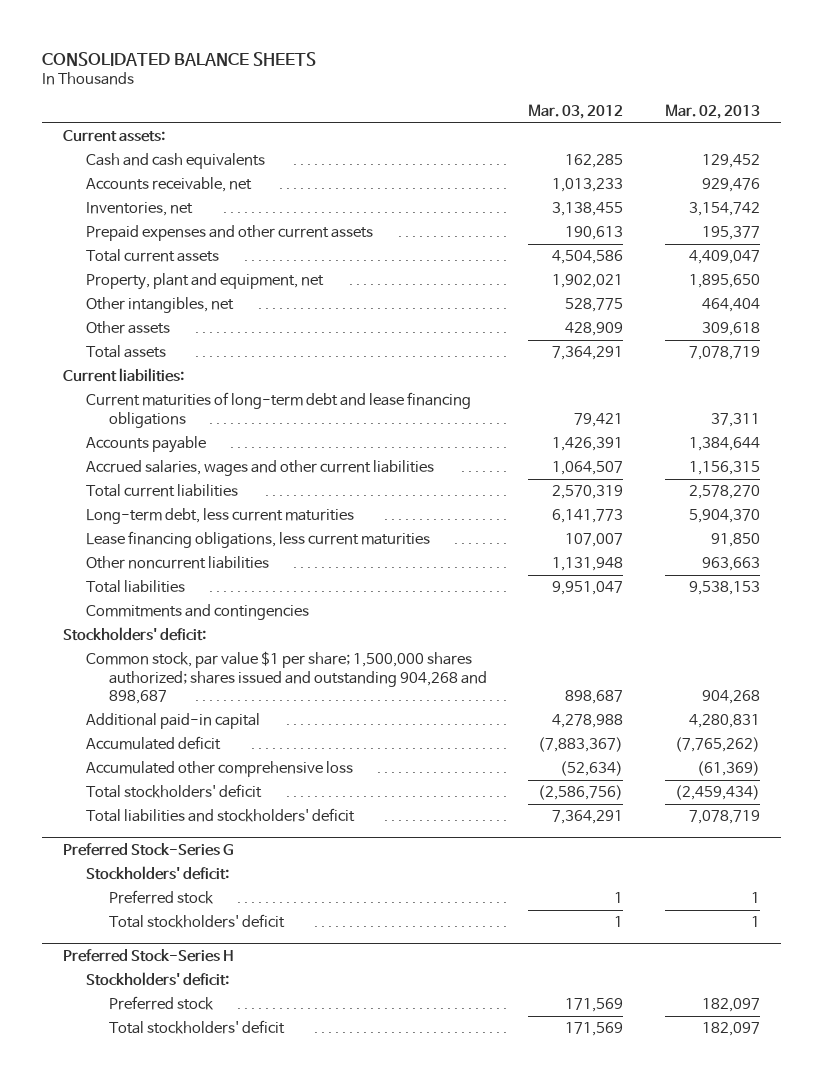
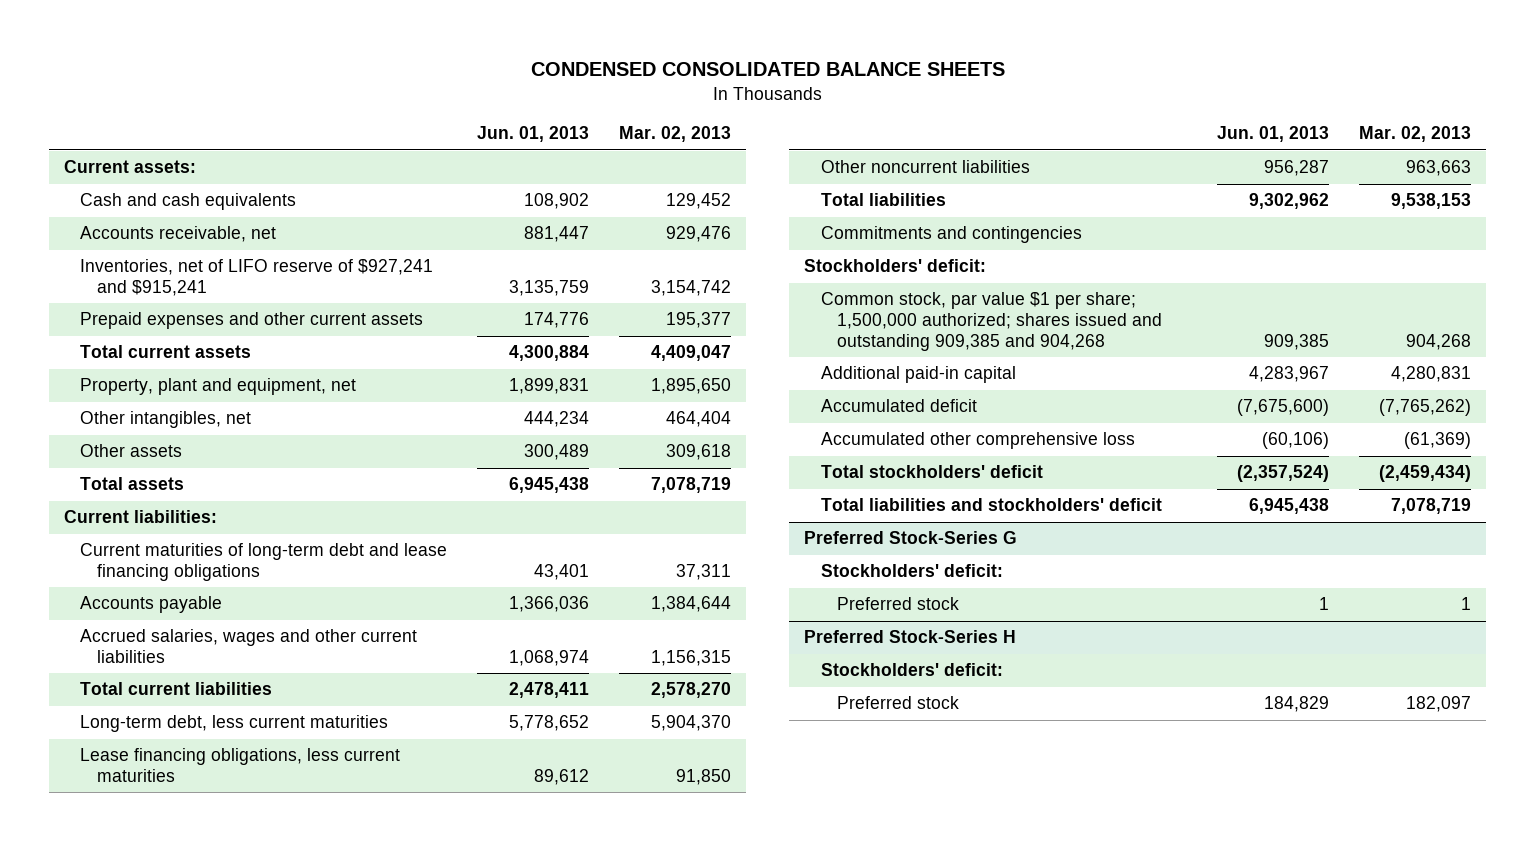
- CONSOLIDATED BALANCE SHEETS
+ CONDENSED CONSOLIDATED BALANCE SHEETS
- | Mar. 03, 2012 | Mar. 02, 2013
+ | Jun. 01, 2013 | Mar. 02, 2013
- Inventories, net | 3,138,455 | 3,154,742
+ Inventories, net of LIFO reserve of $927,241 and $915,241 | 3,135,759 | 3,154,742
- Common stock, par value $1 per share; 1,500,000 shares authorized; shares issued and outstanding 904,268 and 898,687 | 898,687 | 904,268
+ Common stock, par value $1 per share; 1,500,000 authorized; shares issued and outstanding 909,385 and 904,268 | 909,385 | 904,268
@ Preferred Stock-Series G
- Total stockholders' deficit | 1 | 1
@ Preferred Stock-Series H
- Total stockholders' deficit | 171,569 | 182,097

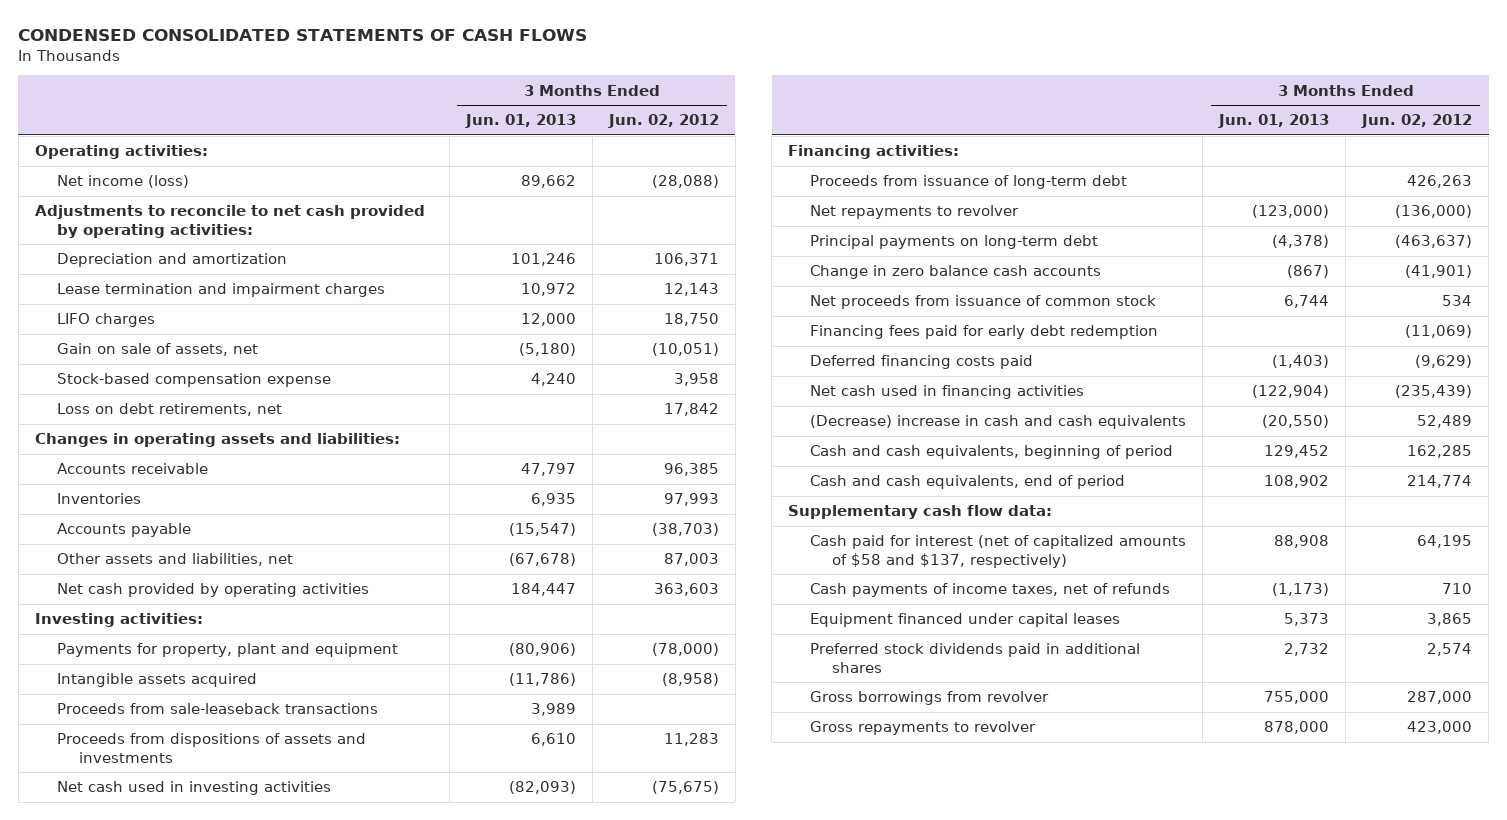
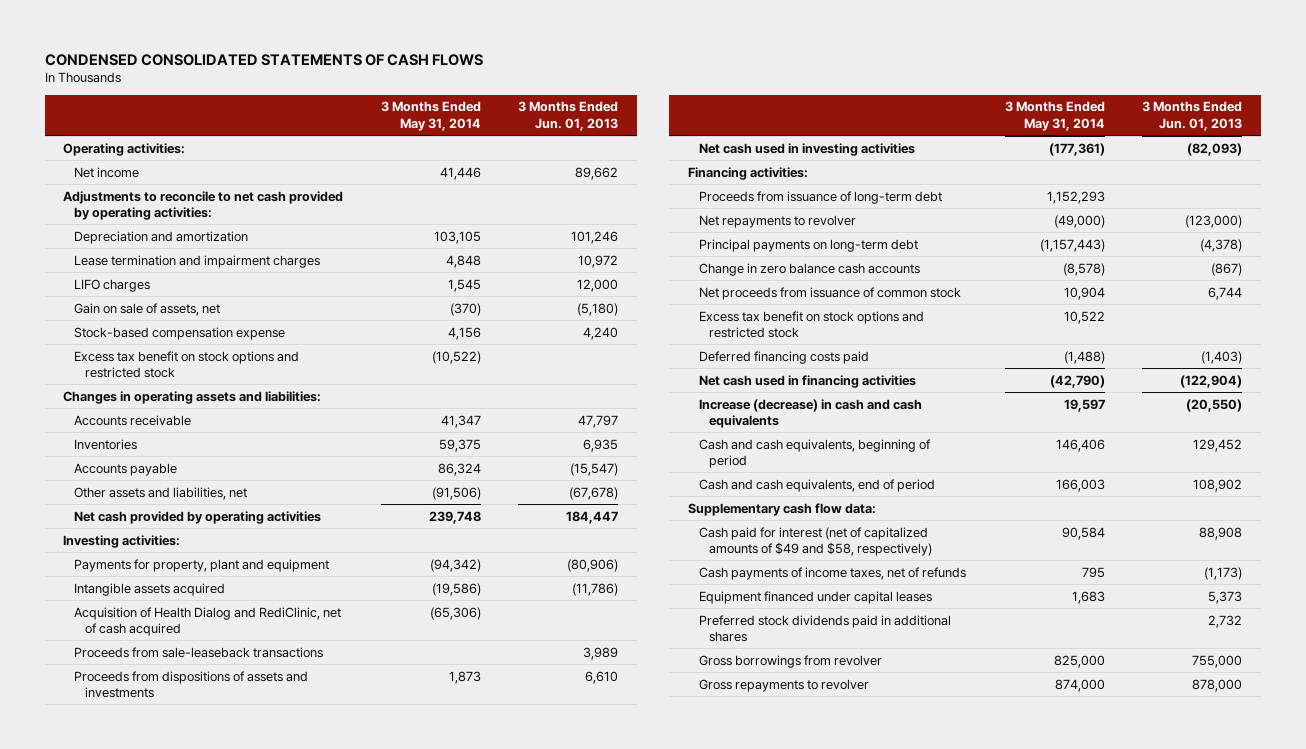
- | 3 Months Ended Jun. 01, 2013 | 3 Months Ended Jun. 02, 2012
+ | 3 Months Ended May 31, 2014 | 3 Months Ended Jun. 01, 2013
- Net income (loss) | 89,662 | (28,088)
+ Net income | 41,446 | 89,662
- Loss on debt retirements, net | | 17,842
+ Excess tax benefit on stock options and restricted stock | (10,522) |
+ Acquisition of Health Dialog and RediClinic, net of cash acquired | (65,306) |
- Financing fees paid for early debt redemption | | (11,069)
+ Excess tax benefit on stock options and restricted stock | 10,522 |
- (Decrease) increase in cash and cash equivalents | (20,550) | 52,489
+ Increase (decrease) in cash and cash equivalents | 19,597 | (20,550)
- Cash paid for interest (net of capitalized amounts of $58 and $137, respectively) | 88,908 | 64,195
+ Cash paid for interest (net of capitalized amounts of $49 and $58, respectively) | 90,584 | 88,908

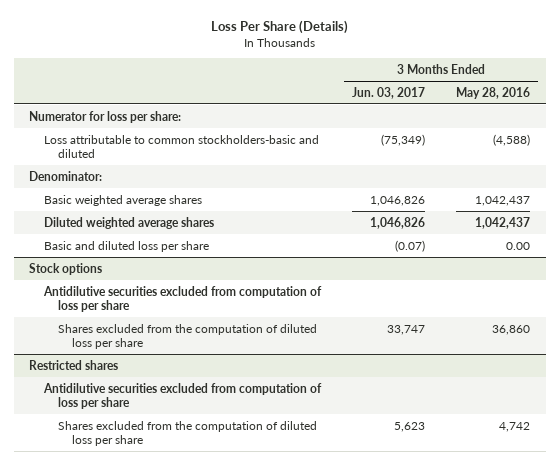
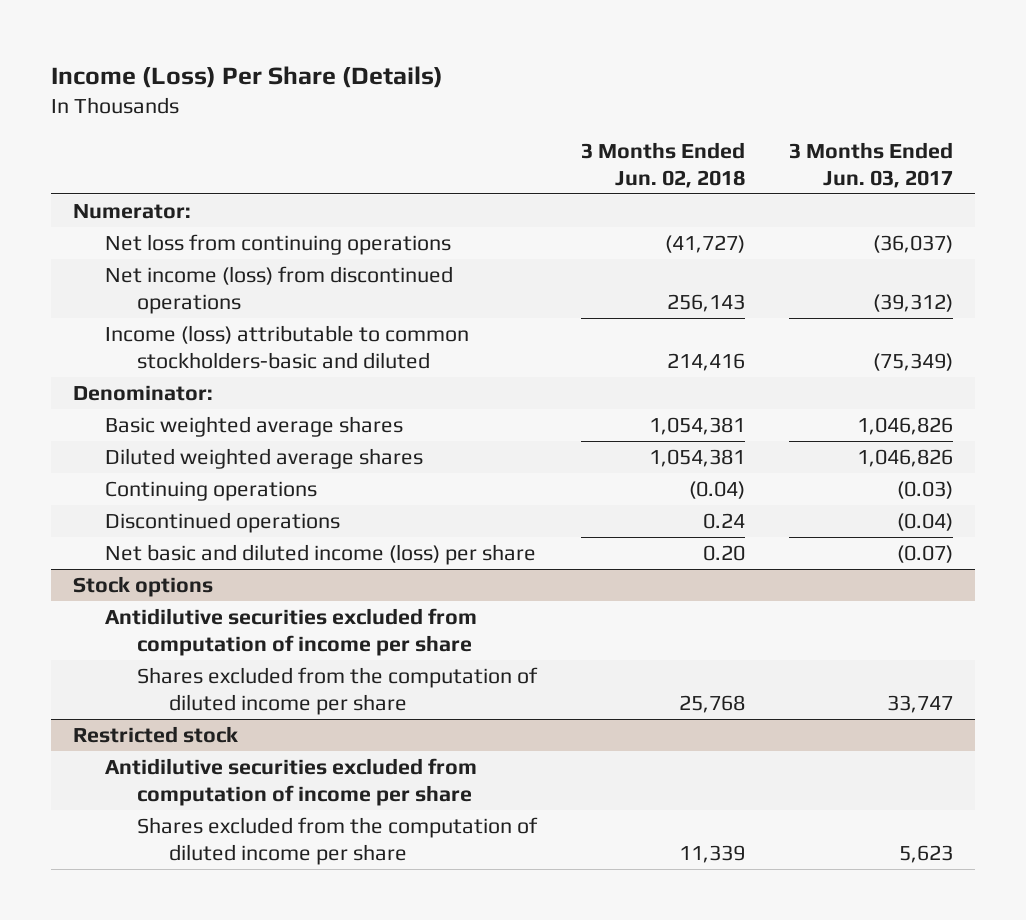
- Loss Per Share (Details)
+ Income (Loss) Per Share (Details)
- | 3 Months Ended Jun. 03, 2017 | 3 Months Ended May 28, 2016
+ | 3 Months Ended Jun. 02, 2018 | 3 Months Ended Jun. 03, 2017
- Numerator for loss per share:
- Loss attributable to common stockholders-basic and diluted | (75,349) | (4,588)
+ Numerator:
+ Net loss from continuing operations | (41,727) | (36,037)
+ Net income (loss) from discontinued operations | 256,143 | (39,312)
+ Income (loss) attributable to common stockholders-basic and diluted | 214,416 | (75,349)
- Basic and diluted loss per share | (0.07) | 0.00
+ Continuing operations | (0.04) | (0.03)
+ Discontinued operations | 0.24 | (0.04)
+ Net basic and diluted income (loss) per share | 0.20 | (0.07)
@ Stock options
- Antidilutive securities excluded from computation of loss per share
- Shares excluded from the computation of diluted loss per share | 33,747 | 36,860
- Restricted shares
- Antidilutive securities excluded from computation of loss per share
- Shares excluded from the computation of diluted loss per share | 5,623 | 4,742
@ Stock options
+ Antidilutive securities excluded from computation of income per share
+ Shares excluded from the computation of diluted income per share | 25,768 | 33,747
+ Restricted stock
+ Antidilutive securities excluded from computation of income per share
+ Shares excluded from the computation of diluted income per share | 11,339 | 5,623

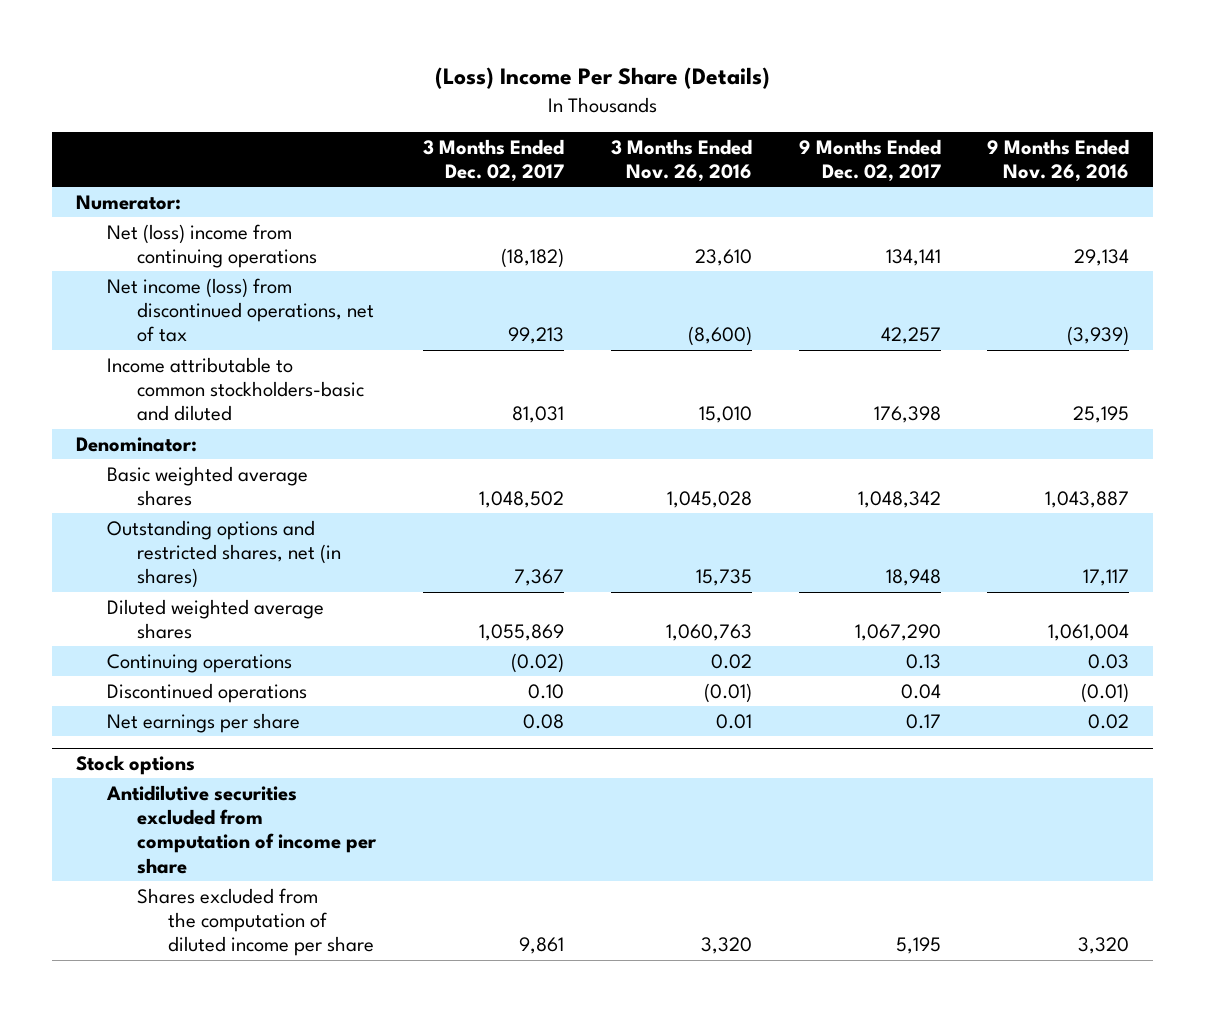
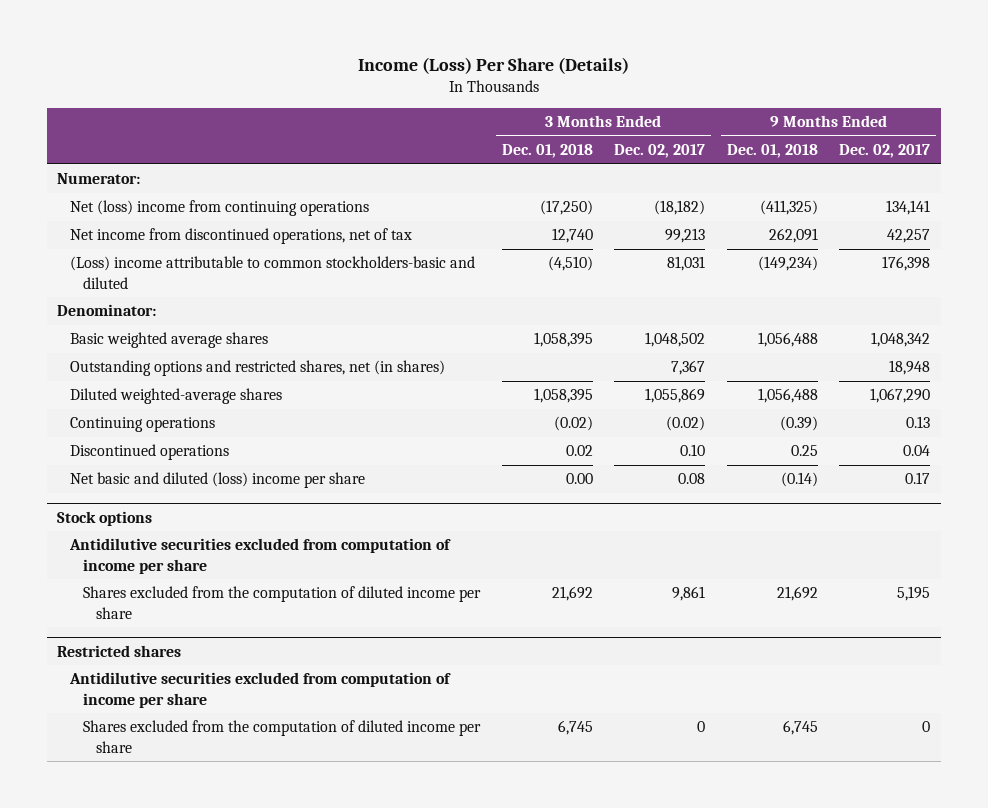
- (Loss) Income Per Share (Details)
+ Income (Loss) Per Share (Details)
- | 3 Months Ended Dec. 02, 2017 | 3 Months Ended Nov. 26, 2016 | 9 Months Ended Dec. 02, 2017 | 9 Months Ended Nov. 26, 2016
+ | 3 Months Ended Dec. 01, 2018 | 3 Months Ended Dec. 02, 2017 | 9 Months Ended Dec. 01, 2018 | 9 Months Ended Dec. 02, 2017
- Net income (loss) from discontinued operations, net of tax | 99,213 | (8,600) | 42,257 | (3,939)
- Income attributable to common stockholders-basic and diluted | 81,031 | 15,010 | 176,398 | 25,195
+ Net income from discontinued operations, net of tax | 12,740 | 99,213 | 262,091 | 42,257
+ (Loss) income attributable to common stockholders-basic and diluted | (4,510) | 81,031 | (149,234) | 176,398
- Diluted weighted average shares | 1,055,869 | 1,060,763 | 1,067,290 | 1,061,004
+ Diluted weighted-average shares | 1,058,395 | 1,055,869 | 1,056,488 | 1,067,290
- Net earnings per share | 0.08 | 0.01 | 0.17 | 0.02
+ Net basic and diluted (loss) income per share | 0.00 | 0.08 | (0.14) | 0.17
+ Restricted shares
+ Antidilutive securities excluded from computation of income per share
+ Shares excluded from the computation of diluted income per share | 6,745 | 0 | 6,745 | 0

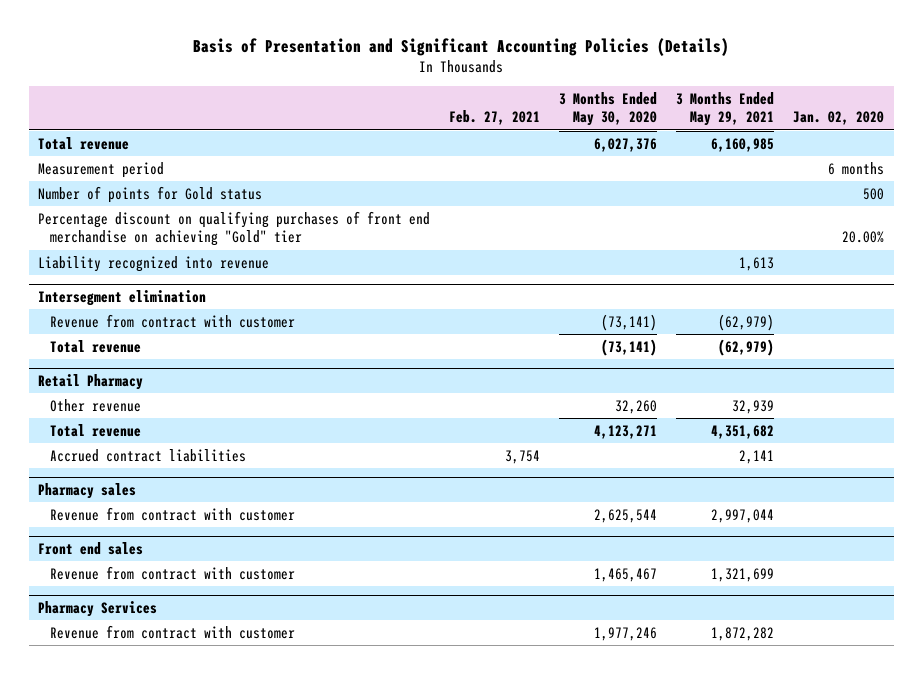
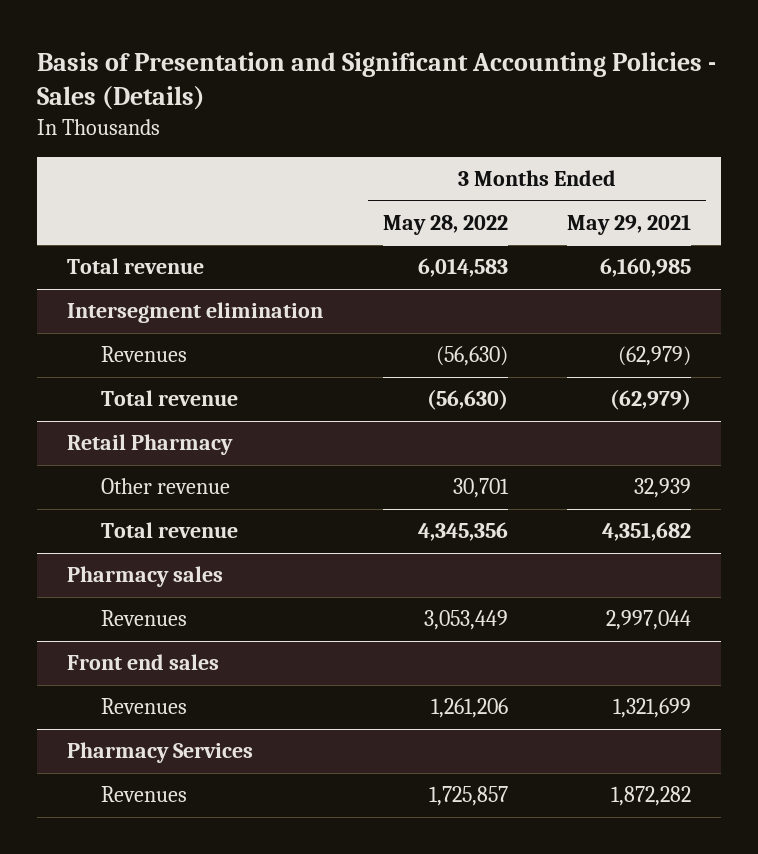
- Basis of Presentation and Significant Accounting Policies (Details)
+ Basis of Presentation and Significant Accounting Policies - Sales (Details)
- | Feb. 27, 2021 | 3 Months Ended May 30, 2020 | 3 Months Ended May 29, 2021 | Jan. 02, 2020
+ | 3 Months Ended May 28, 2022 | 3 Months Ended May 29, 2021
- Measurement period | | | | 6 months
- Number of points for Gold status | | | | 500
- Percentage discount on qualifying purchases of front end merchandise on achieving "Gold" tier | | | | 20.00%
- Liability recognized into revenue | | | 1,613 |
@ Intersegment elimination
- Revenue from contract with customer | | (73,141) | (62,979) |
+ Revenues | (56,630) | (62,979)
@ Retail Pharmacy
- Accrued contract liabilities | 3,754 | | 2,141 |
@ Pharmacy sales
- Revenue from contract with customer | | 2,625,544 | 2,997,044 |
+ Revenues | 3,053,449 | 2,997,044
@ Front end sales
- Revenue from contract with customer | | 1,465,467 | 1,321,699 |
+ Revenues | 1,261,206 | 1,321,699
@ Pharmacy Services
- Revenue from contract with customer | | 1,977,246 | 1,872,282 |
+ Revenues | 1,725,857 | 1,872,282

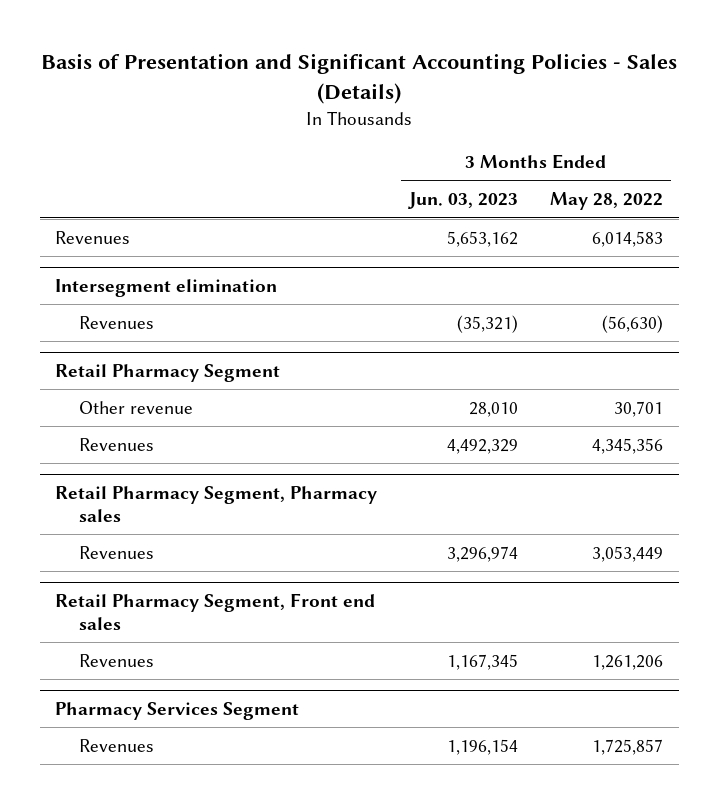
- | 3 Months Ended May 28, 2022 | 3 Months Ended May 29, 2021
+ | 3 Months Ended Jun. 03, 2023 | 3 Months Ended May 28, 2022
- Total revenue | 6,014,583 | 6,160,985
+ Revenues | 5,653,162 | 6,014,583
@ Intersegment elimination
- Total revenue | (56,630) | (62,979)
- Retail Pharmacy
+ Retail Pharmacy Segment
- Total revenue | 4,345,356 | 4,351,682
- Pharmacy sales
+ Revenues | 4,492,329 | 4,345,356
+ Retail Pharmacy Segment, Pharmacy sales
- Front end sales
+ Retail Pharmacy Segment, Front end sales
- Pharmacy Services
+ Pharmacy Services Segment

